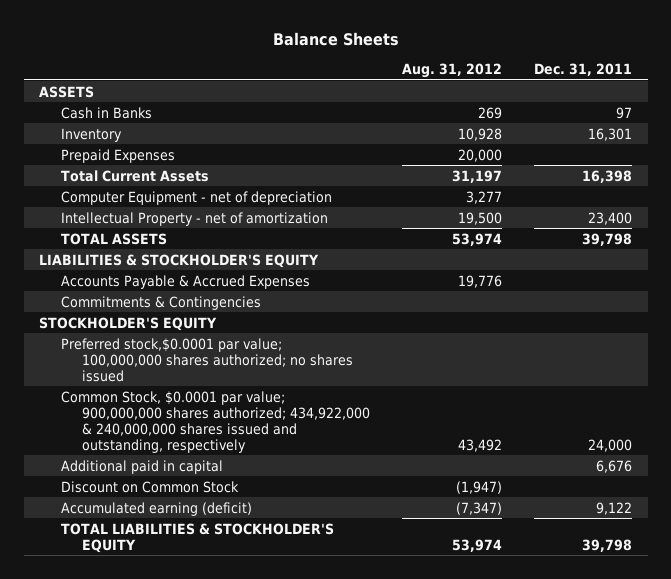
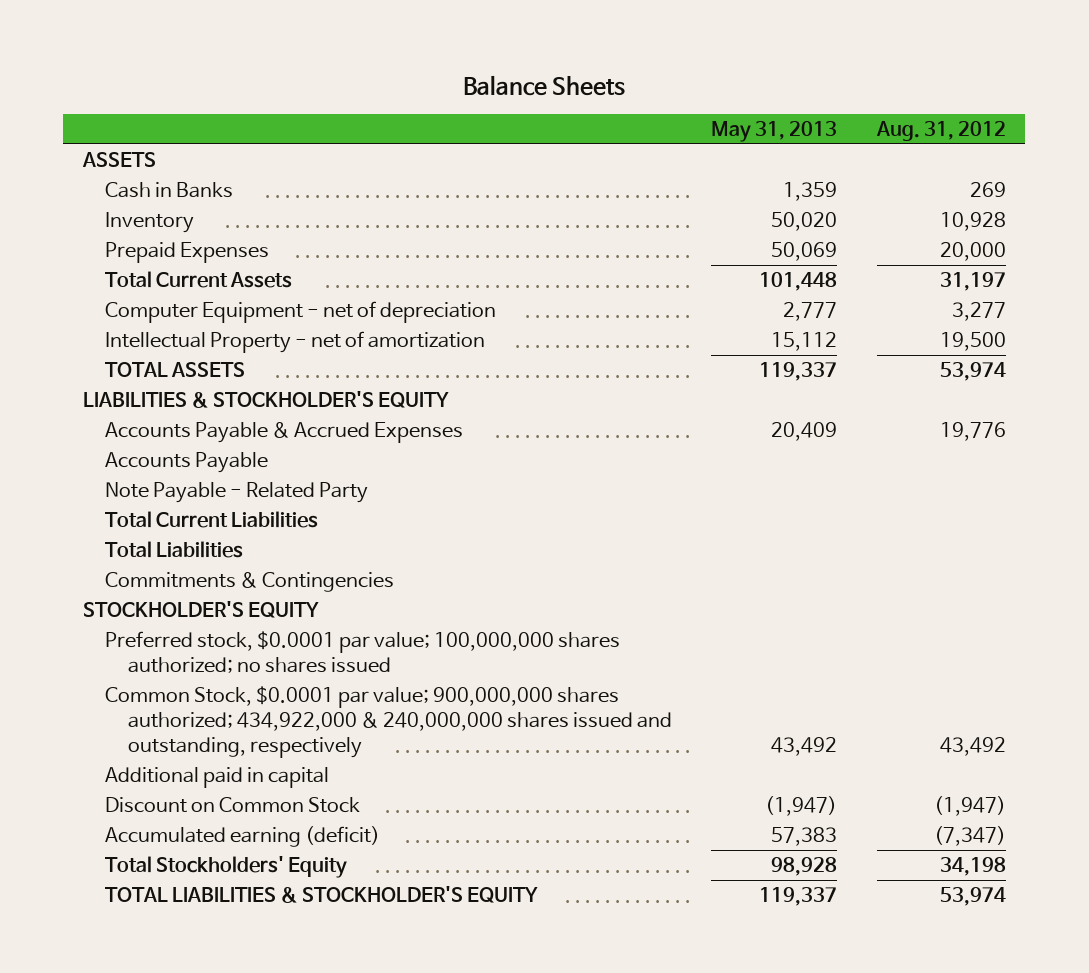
- | Aug. 31, 2012 | Dec. 31, 2011
+ | May 31, 2013 | Aug. 31, 2012
+ Accounts Payable
+ Note Payable - Related Party
+ Total Current Liabilities
+ Total Liabilities
- Preferred stock,$0.0001 par value; 100,000,000 shares authorized; no shares issued
+ Preferred stock, $0.0001 par value; 100,000,000 shares authorized; no shares issued
+ Total Stockholders' Equity | 98,928 | 34,198

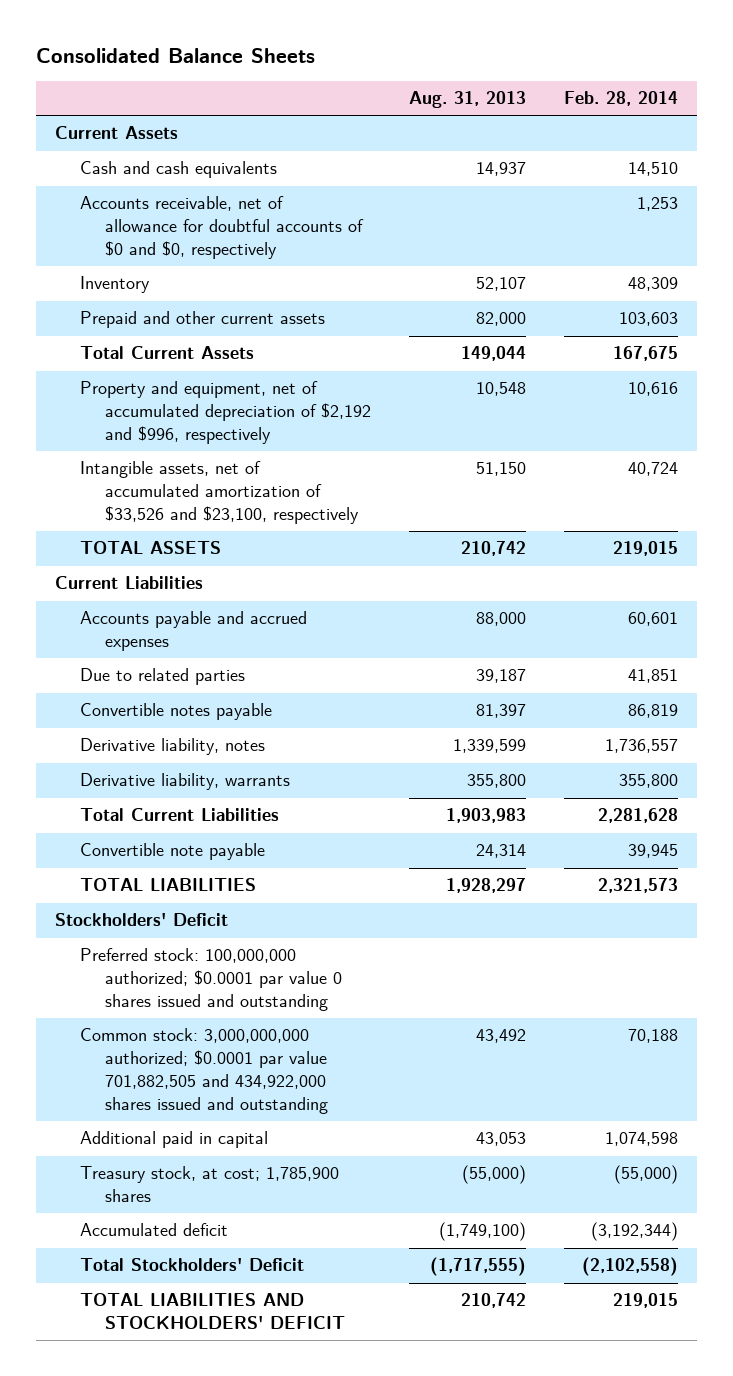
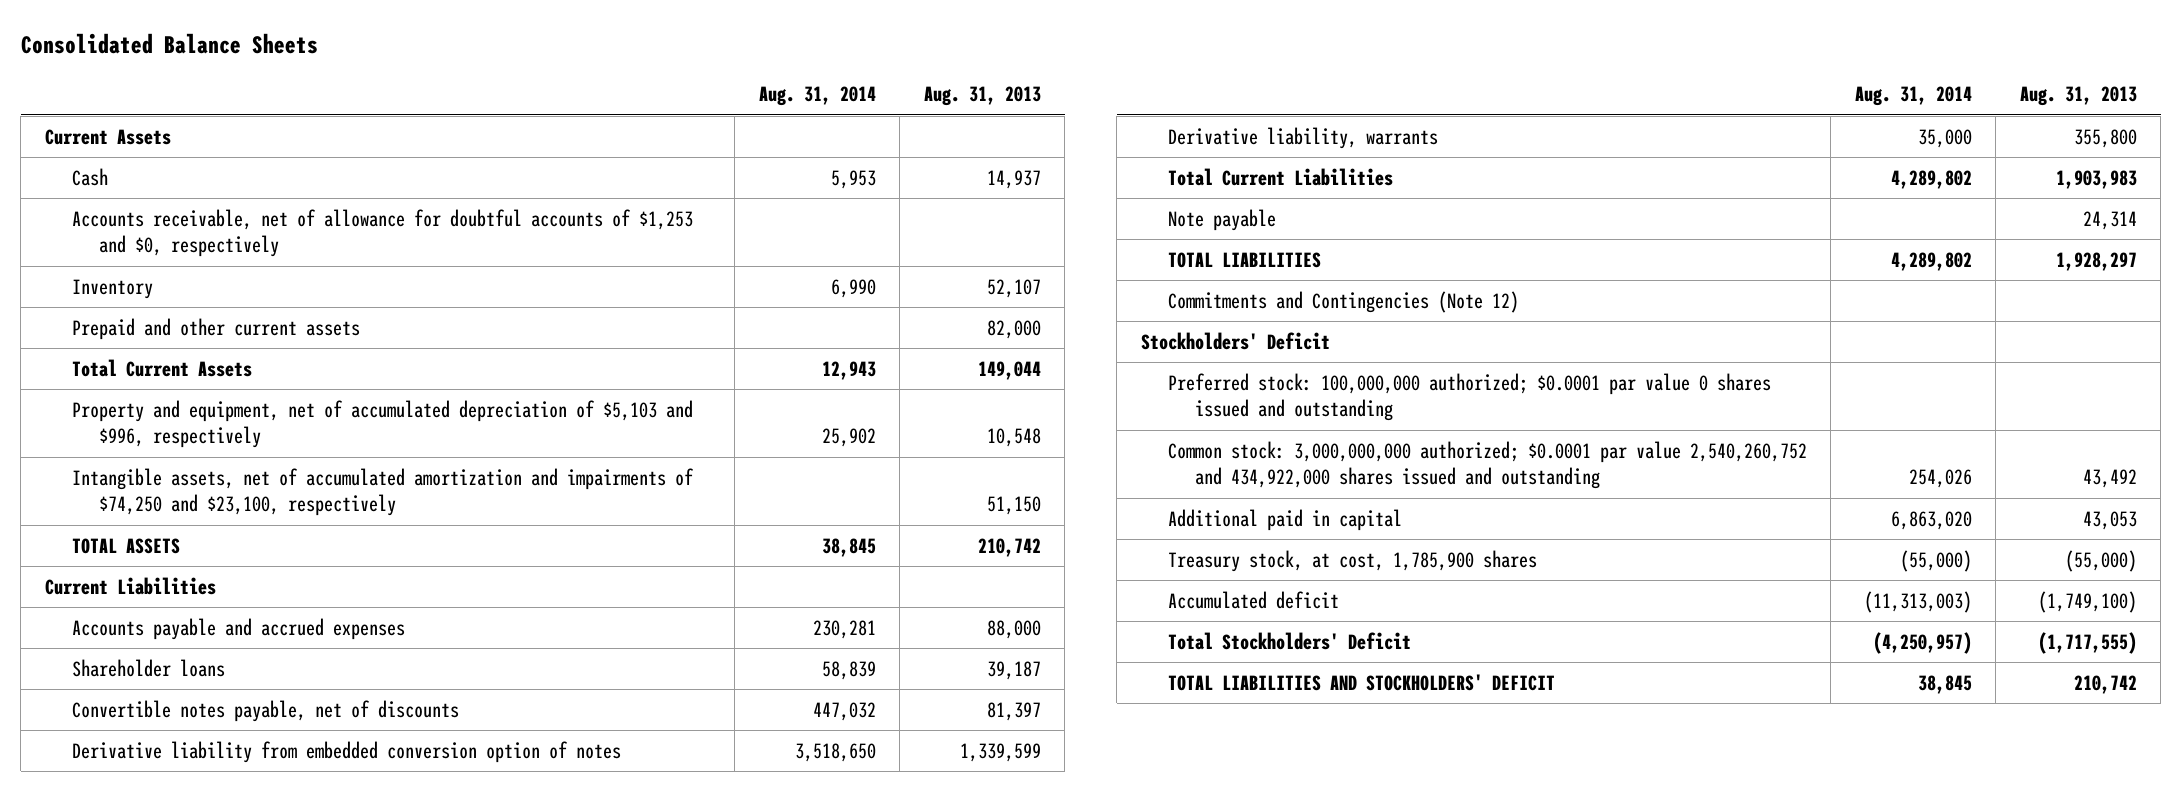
- | Aug. 31, 2013 | Feb. 28, 2014
+ | Aug. 31, 2014 | Aug. 31, 2013
- Cash and cash equivalents | 14,937 | 14,510
- Accounts receivable, net of allowance for doubtful accounts of $0 and $0, respectively | | 1,253
+ Cash | 5,953 | 14,937
+ Accounts receivable, net of allowance for doubtful accounts of $1,253 and $0, respectively
- Property and equipment, net of accumulated depreciation of $2,192 and $996, respectively | 10,548 | 10,616
- Intangible assets, net of accumulated amortization of $33,526 and $23,100, respectively | 51,150 | 40,724
+ Property and equipment, net of accumulated depreciation of $5,103 and $996, respectively | 25,902 | 10,548
+ Intangible assets, net of accumulated amortization and impairments of $74,250 and $23,100, respectively | | 51,150
- Due to related parties | 39,187 | 41,851
- Convertible notes payable | 81,397 | 86,819
- Derivative liability, notes | 1,339,599 | 1,736,557
+ Shareholder loans | 58,839 | 39,187
+ Convertible notes payable, net of discounts | 447,032 | 81,397
+ Derivative liability from embedded conversion option of notes | 3,518,650 | 1,339,599
- Convertible note payable | 24,314 | 39,945
+ Note payable | | 24,314
+ Commitments and Contingencies (Note 12)
- Common stock: 3,000,000,000 authorized; $0.0001 par value 701,882,505 and 434,922,000 shares issued and outstanding | 43,492 | 70,188
+ Common stock: 3,000,000,000 authorized; $0.0001 par value 2,540,260,752 and 434,922,000 shares issued and outstanding | 254,026 | 43,492
- Treasury stock, at cost; 1,785,900 shares | (55,000) | (55,000)
+ Treasury stock, at cost, 1,785,900 shares | (55,000) | (55,000)

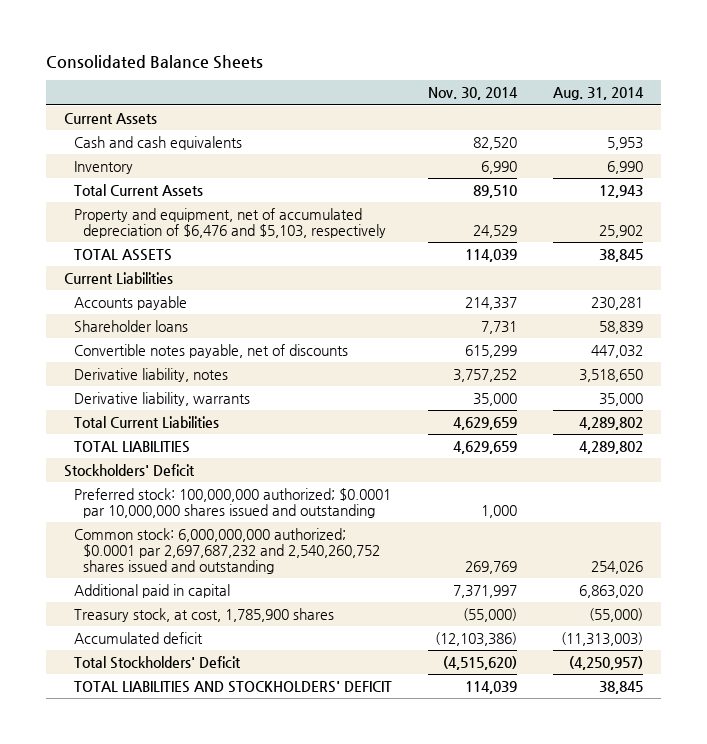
- | Aug. 31, 2014 | Aug. 31, 2013
+ | Nov. 30, 2014 | Aug. 31, 2014
- Cash | 5,953 | 14,937
- Accounts receivable, net of allowance for doubtful accounts of $1,253 and $0, respectively
+ Cash and cash equivalents | 82,520 | 5,953
- Prepaid and other current assets | | 82,000
- Property and equipment, net of accumulated depreciation of $5,103 and $996, respectively | 25,902 | 10,548
- Intangible assets, net of accumulated amortization and impairments of $74,250 and $23,100, respectively | | 51,150
+ Property and equipment, net of accumulated depreciation of $6,476 and $5,103, respectively | 24,529 | 25,902
- Accounts payable and accrued expenses | 230,281 | 88,000
+ Accounts payable | 214,337 | 230,281
- Derivative liability from embedded conversion option of notes | 3,518,650 | 1,339,599
+ Derivative liability, notes | 3,757,252 | 3,518,650
- Note payable | | 24,314
- Commitments and Contingencies (Note 12)
- Preferred stock: 100,000,000 authorized; $0.0001 par value 0 shares issued and outstanding
- Common stock: 3,000,000,000 authorized; $0.0001 par value 2,540,260,752 and 434,922,000 shares issued and outstanding | 254,026 | 43,492
+ Preferred stock: 100,000,000 authorized; $0.0001 par 10,000,000 shares issued and outstanding | 1,000 |
+ Common stock: 6,000,000,000 authorized; $0.0001 par 2,697,687,232 and 2,540,260,752 shares issued and outstanding | 269,769 | 254,026

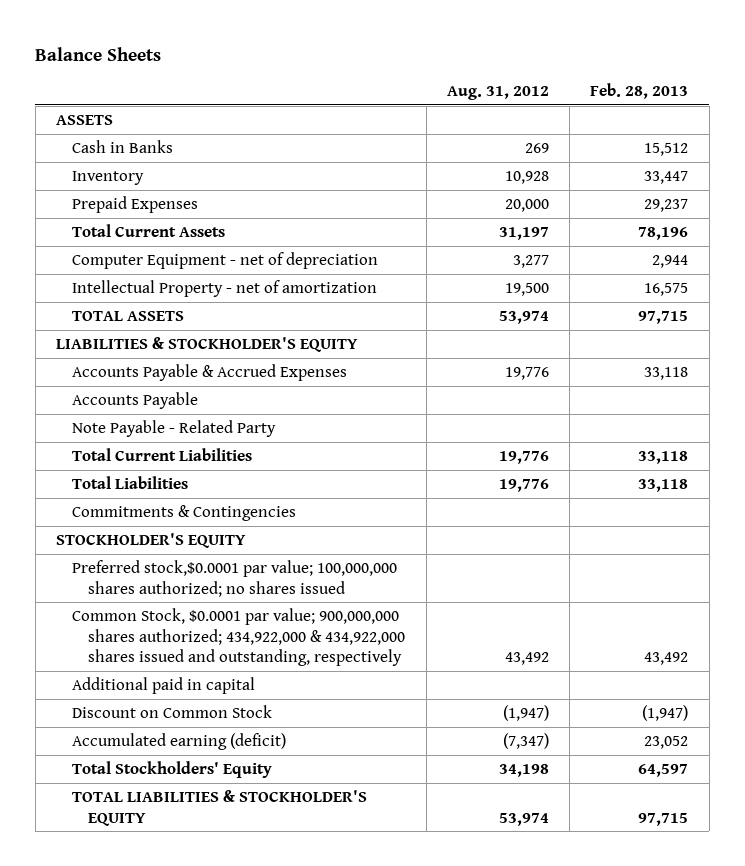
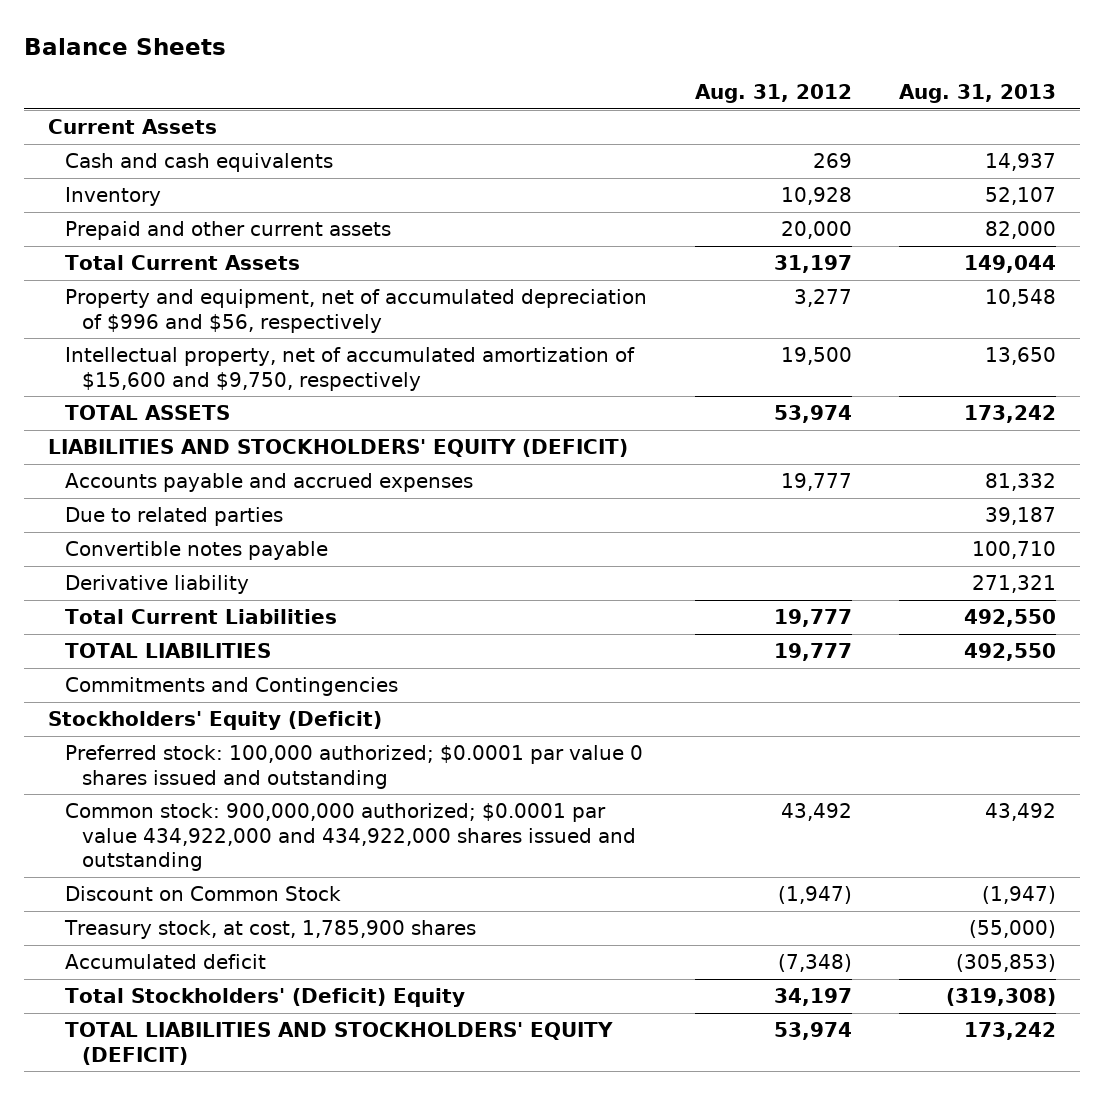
- | Aug. 31, 2012 | Feb. 28, 2013
+ | Aug. 31, 2012 | Aug. 31, 2013
- ASSETS
- Cash in Banks | 269 | 15,512
+ Current Assets
+ Cash and cash equivalents | 269 | 14,937
- Prepaid Expenses | 20,000 | 29,237
+ Prepaid and other current assets | 20,000 | 82,000
- Computer Equipment - net of depreciation | 3,277 | 2,944
- Intellectual Property - net of amortization | 19,500 | 16,575
+ Property and equipment, net of accumulated depreciation of $996 and $56, respectively | 3,277 | 10,548
+ Intellectual property, net of accumulated amortization of $15,600 and $9,750, respectively | 19,500 | 13,650
- LIABILITIES & STOCKHOLDER'S EQUITY
- Accounts Payable & Accrued Expenses | 19,776 | 33,118
- Accounts Payable
- Note Payable - Related Party
- Total Current Liabilities | 19,776 | 33,118
- Total Liabilities | 19,776 | 33,118
- Commitments & Contingencies
- STOCKHOLDER'S EQUITY
- Preferred stock,$0.0001 par value; 100,000,000 shares authorized; no shares issued
- Common Stock, $0.0001 par value; 900,000,000 shares authorized; 434,922,000 & 434,922,000 shares issued and outstanding, respectively | 43,492 | 43,492
- Additional paid in capital
+ LIABILITIES AND STOCKHOLDERS' EQUITY (DEFICIT)
+ Accounts payable and accrued expenses | 19,777 | 81,332
+ Due to related parties | | 39,187
+ Convertible notes payable | | 100,710
+ Derivative liability | | 271,321
+ Total Current Liabilities | 19,777 | 492,550
+ TOTAL LIABILITIES | 19,777 | 492,550
+ Commitments and Contingencies
+ Stockholders' Equity (Deficit)
+ Preferred stock: 100,000 authorized; $0.0001 par value 0 shares issued and outstanding
+ Common stock: 900,000,000 authorized; $0.0001 par value 434,922,000 and 434,922,000 shares issued and outstanding | 43,492 | 43,492
- Accumulated earning (deficit) | (7,347) | 23,052
- Total Stockholders' Equity | 34,198 | 64,597
- TOTAL LIABILITIES & STOCKHOLDER'S EQUITY | 53,974 | 97,715
+ Treasury stock, at cost, 1,785,900 shares | | (55,000)
+ Accumulated deficit | (7,348) | (305,853)
+ Total Stockholders' (Deficit) Equity | 34,197 | (319,308)
+ TOTAL LIABILITIES AND STOCKHOLDERS' EQUITY (DEFICIT) | 53,974 | 173,242

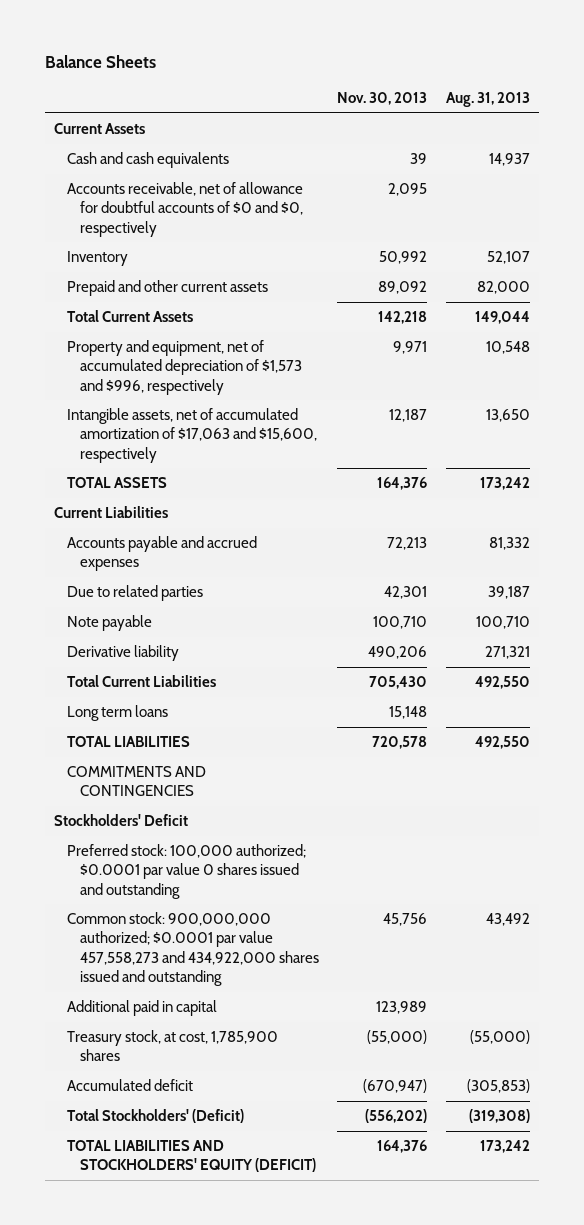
- | Aug. 31, 2012 | Aug. 31, 2013
+ | Nov. 30, 2013 | Aug. 31, 2013
+ Accounts receivable, net of allowance for doubtful accounts of $0 and $0, respectively | 2,095 |
- Property and equipment, net of accumulated depreciation of $996 and $56, respectively | 3,277 | 10,548
- Intellectual property, net of accumulated amortization of $15,600 and $9,750, respectively | 19,500 | 13,650
+ Property and equipment, net of accumulated depreciation of $1,573 and $996, respectively | 9,971 | 10,548
+ Intangible assets, net of accumulated amortization of $17,063 and $15,600, respectively | 12,187 | 13,650
- LIABILITIES AND STOCKHOLDERS' EQUITY (DEFICIT)
+ Current Liabilities
- Convertible notes payable | | 100,710
+ Note payable | 100,710 | 100,710
+ Long term loans | 15,148 |
- Commitments and Contingencies
- Stockholders' Equity (Deficit)
+ COMMITMENTS AND CONTINGENCIES
+ Stockholders' Deficit
- Common stock: 900,000,000 authorized; $0.0001 par value 434,922,000 and 434,922,000 shares issued and outstanding | 43,492 | 43,492
- Discount on Common Stock | (1,947) | (1,947)
+ Common stock: 900,000,000 authorized; $0.0001 par value 457,558,273 and 434,922,000 shares issued and outstanding | 45,756 | 43,492
+ Additional paid in capital | 123,989 |
- Total Stockholders' (Deficit) Equity | 34,197 | (319,308)
+ Total Stockholders' (Deficit) | (556,202) | (319,308)

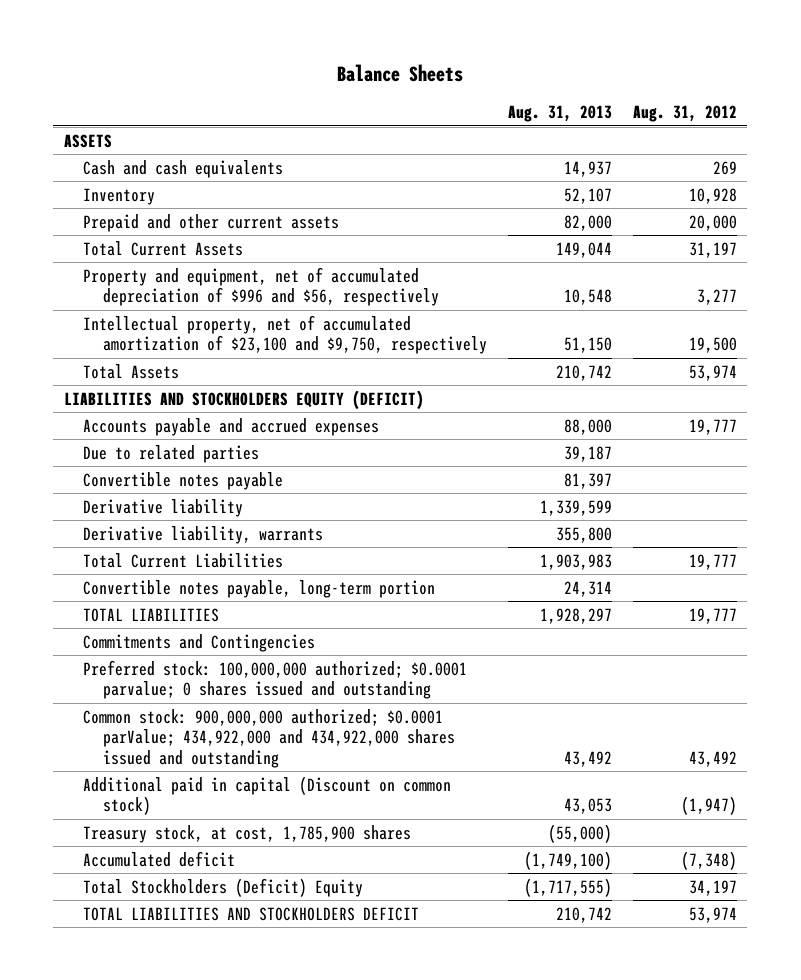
- | Nov. 30, 2013 | Aug. 31, 2013
+ | Aug. 31, 2013 | Aug. 31, 2012
- Current Assets
+ ASSETS
- Accounts receivable, net of allowance for doubtful accounts of $0 and $0, respectively | 2,095 |
- Property and equipment, net of accumulated depreciation of $1,573 and $996, respectively | 9,971 | 10,548
- Intangible assets, net of accumulated amortization of $17,063 and $15,600, respectively | 12,187 | 13,650
- TOTAL ASSETS | 164,376 | 173,242
- Current Liabilities
- Accounts payable and accrued expenses | 72,213 | 81,332
+ Property and equipment, net of accumulated depreciation of $996 and $56, respectively | 10,548 | 3,277
+ Intellectual property, net of accumulated amortization of $23,100 and $9,750, respectively | 51,150 | 19,500
+ Total Assets | 210,742 | 53,974
+ LIABILITIES AND STOCKHOLDERS EQUITY (DEFICIT)
+ Accounts payable and accrued expenses | 88,000 | 19,777
- Note payable | 100,710 | 100,710
- Derivative liability | 490,206 | 271,321
- Total Current Liabilities | 705,430 | 492,550
- Long term loans | 15,148 |
- TOTAL LIABILITIES | 720,578 | 492,550
- COMMITMENTS AND CONTINGENCIES
- Stockholders' Deficit
- Preferred stock: 100,000 authorized; $0.0001 par value 0 shares issued and outstanding
- Common stock: 900,000,000 authorized; $0.0001 par value 457,558,273 and 434,922,000 shares issued and outstanding | 45,756 | 43,492
- Additional paid in capital | 123,989 |
+ Convertible notes payable | 81,397 |
+ Derivative liability | 1,339,599 |
+ Derivative liability, warrants | 355,800 |
+ Total Current Liabilities | 1,903,983 | 19,777
+ Convertible notes payable, long-term portion | 24,314 |
+ TOTAL LIABILITIES | 1,928,297 | 19,777
+ Commitments and Contingencies
+ Preferred stock: 100,000,000 authorized; $0.0001 parvalue; 0 shares issued and outstanding
+ Common stock: 900,000,000 authorized; $0.0001 parValue; 434,922,000 and 434,922,000 shares issued and outstanding | 43,492 | 43,492
+ Additional paid in capital (Discount on common stock) | 43,053 | (1,947)
- Accumulated deficit | (670,947) | (305,853)
- Total Stockholders' (Deficit) | (556,202) | (319,308)
- TOTAL LIABILITIES AND STOCKHOLDERS' EQUITY (DEFICIT) | 164,376 | 173,242
+ Accumulated deficit | (1,749,100) | (7,348)
+ Total Stockholders (Deficit) Equity | (1,717,555) | 34,197
+ TOTAL LIABILITIES AND STOCKHOLDERS DEFICIT | 210,742 | 53,974

